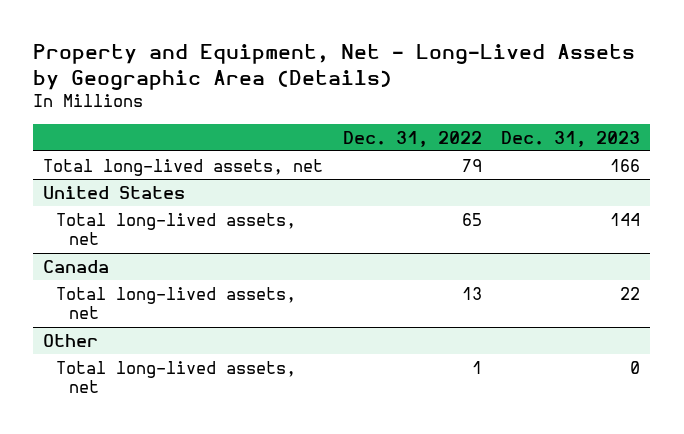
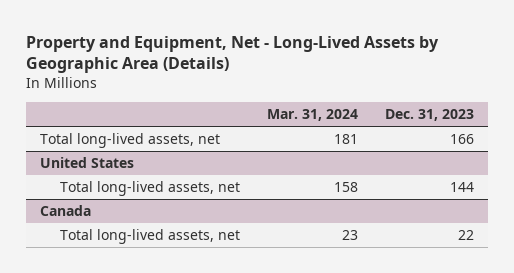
- | Dec. 31, 2022 | Dec. 31, 2023
+ | Mar. 31, 2024 | Dec. 31, 2023
- Other
- Total long-lived assets, net | 1 | 0

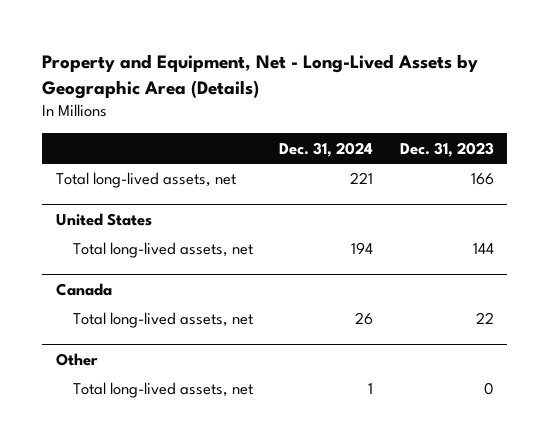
- | Mar. 31, 2024 | Dec. 31, 2023
+ | Dec. 31, 2024 | Dec. 31, 2023
+ Other
+ Total long-lived assets, net | 1 | 0

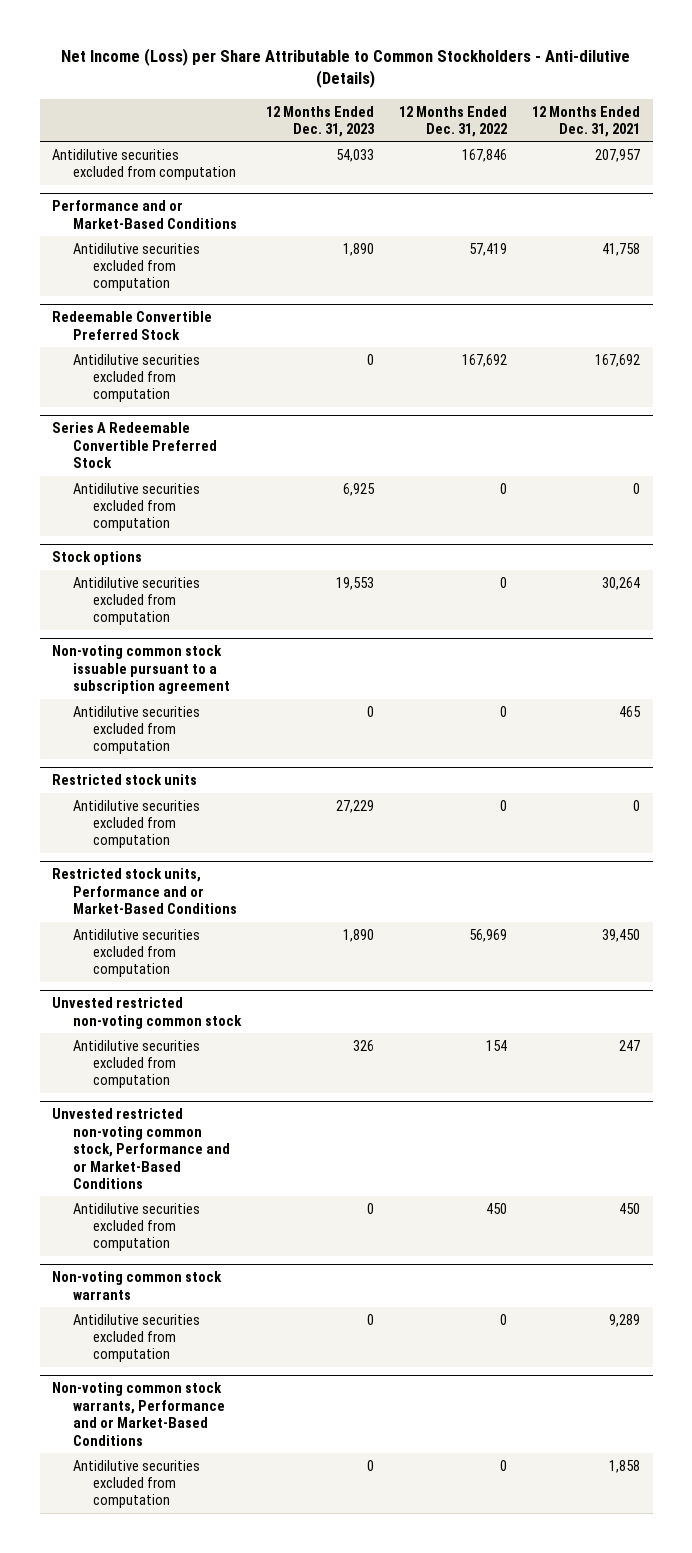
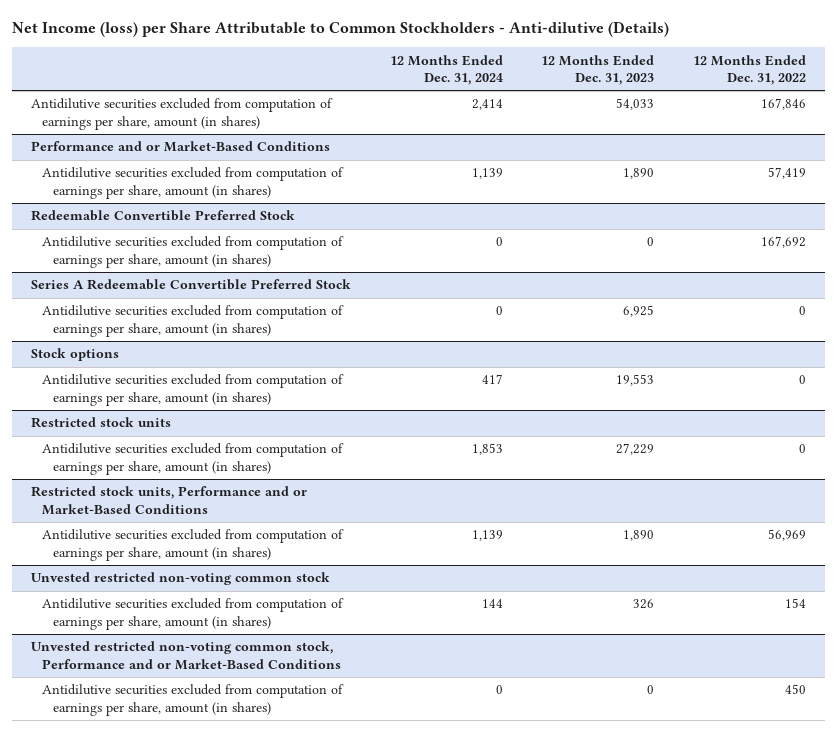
- Net Income (Loss) per Share Attributable to Common Stockholders - Anti-dilutive (Details)
+ Net Income (loss) per Share Attributable to Common Stockholders - Anti-dilutive (Details)
- | 12 Months Ended Dec. 31, 2023 | 12 Months Ended Dec. 31, 2022 | 12 Months Ended Dec. 31, 2021
+ | 12 Months Ended Dec. 31, 2024 | 12 Months Ended Dec. 31, 2023 | 12 Months Ended Dec. 31, 2022
- Antidilutive securities excluded from computation | 54,033 | 167,846 | 207,957
+ Antidilutive securities excluded from computation of earnings per share, amount (in shares) | 2,414 | 54,033 | 167,846
@ Performance and or Market-Based Conditions
- Antidilutive securities excluded from computation | 1,890 | 57,419 | 41,758
+ Antidilutive securities excluded from computation of earnings per share, amount (in shares) | 1,139 | 1,890 | 57,419
@ Redeemable Convertible Preferred Stock
- Antidilutive securities excluded from computation | 0 | 167,692 | 167,692
+ Antidilutive securities excluded from computation of earnings per share, amount (in shares) | 0 | 0 | 167,692
@ Series A Redeemable Convertible Preferred Stock
- Antidilutive securities excluded from computation | 6,925 | 0 | 0
+ Antidilutive securities excluded from computation of earnings per share, amount (in shares) | 0 | 6,925 | 0
@ Stock options
- Antidilutive securities excluded from computation | 19,553 | 0 | 30,264
- Non-voting common stock issuable pursuant to a subscription agreement
- Antidilutive securities excluded from computation | 0 | 0 | 465
@ Stock options
+ Antidilutive securities excluded from computation of earnings per share, amount (in shares) | 417 | 19,553 | 0
@ Restricted stock units
- Antidilutive securities excluded from computation | 27,229 | 0 | 0
+ Antidilutive securities excluded from computation of earnings per share, amount (in shares) | 1,853 | 27,229 | 0
@ Restricted stock units, Performance and or Market-Based Conditions
- Antidilutive securities excluded from computation | 1,890 | 56,969 | 39,450
+ Antidilutive securities excluded from computation of earnings per share, amount (in shares) | 1,139 | 1,890 | 56,969
@ Unvested restricted non-voting common stock
- Antidilutive securities excluded from computation | 326 | 154 | 247
+ Antidilutive securities excluded from computation of earnings per share, amount (in shares) | 144 | 326 | 154
@ Unvested restricted non-voting common stock, Performance and or Market-Based Conditions
- Antidilutive securities excluded from computation | 0 | 450 | 450
- Non-voting common stock warrants
- Antidilutive securities excluded from computation | 0 | 0 | 9,289
- Non-voting common stock warrants, Performance and or Market-Based Conditions
- Antidilutive securities excluded from computation | 0 | 0 | 1,858
@ Unvested restricted non-voting common stock, Performance and or Market-Based Conditions
+ Antidilutive securities excluded from computation of earnings per share, amount (in shares) | 0 | 0 | 450

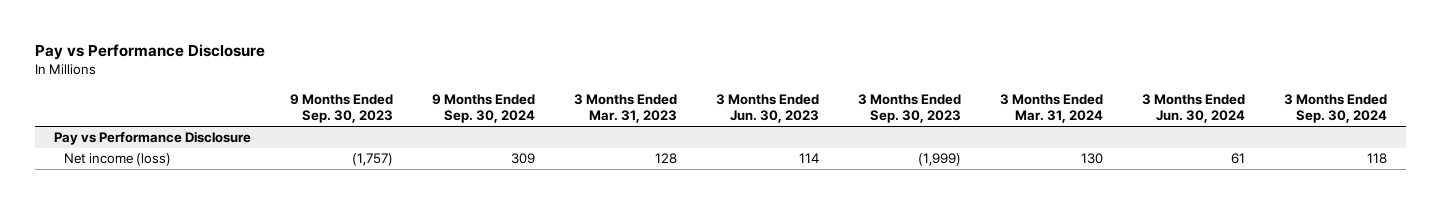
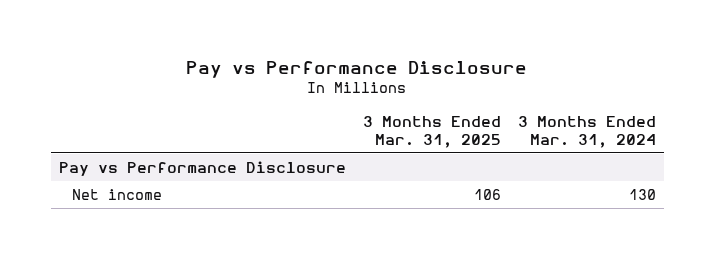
- | 9 Months Ended Sep. 30, 2023 | 9 Months Ended Sep. 30, 2024 | 3 Months Ended Mar. 31, 2023 | 3 Months Ended Jun. 30, 2023 | 3 Months Ended Sep. 30, 2023 | 3 Months Ended Mar. 31, 2024 | 3 Months Ended Jun. 30, 2024 | 3 Months Ended Sep. 30, 2024
+ | 3 Months Ended Mar. 31, 2025 | 3 Months Ended Mar. 31, 2024
- Net income (loss) | (1,757) | 309 | 128 | 114 | (1,999) | 130 | 61 | 118
+ Net income | 106 | 130

